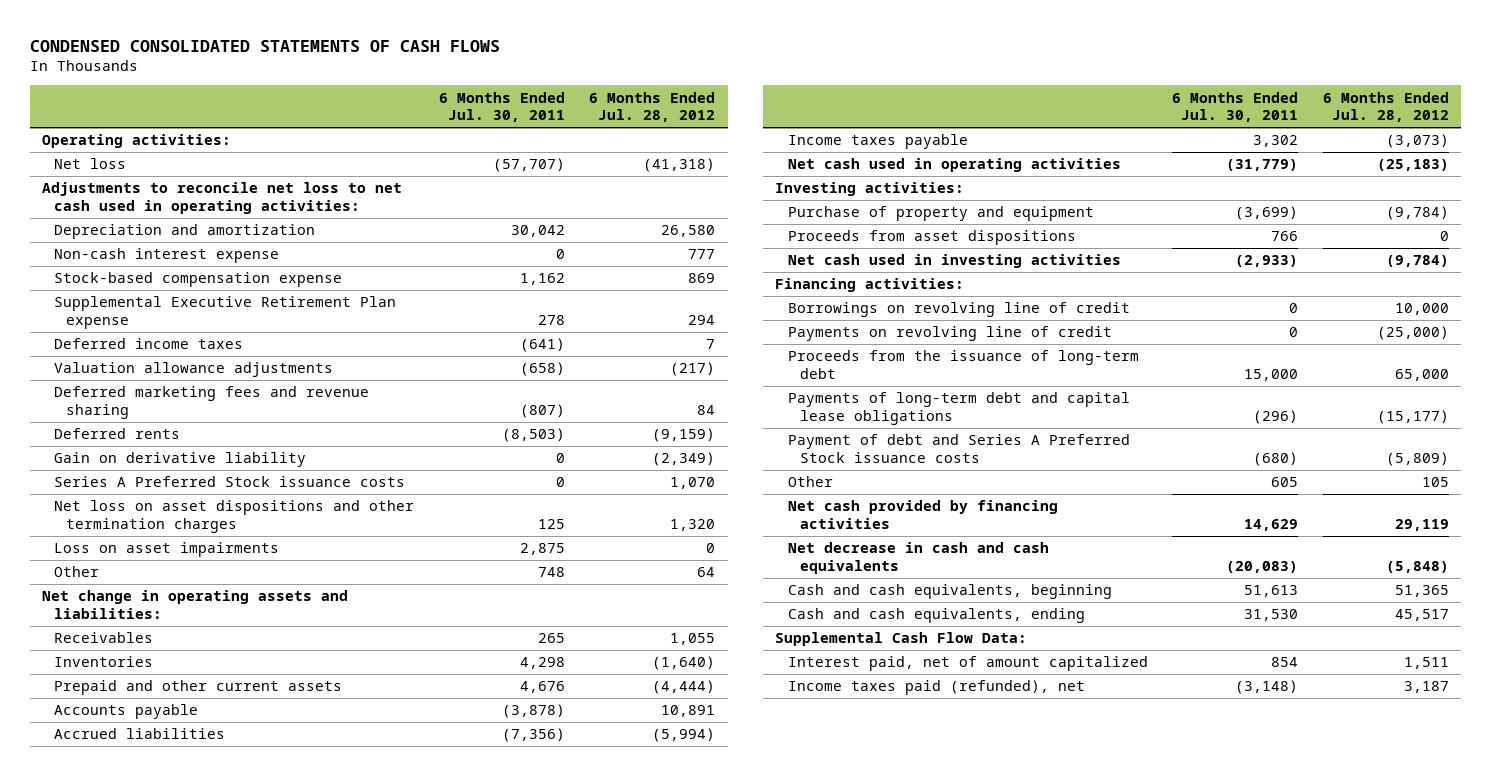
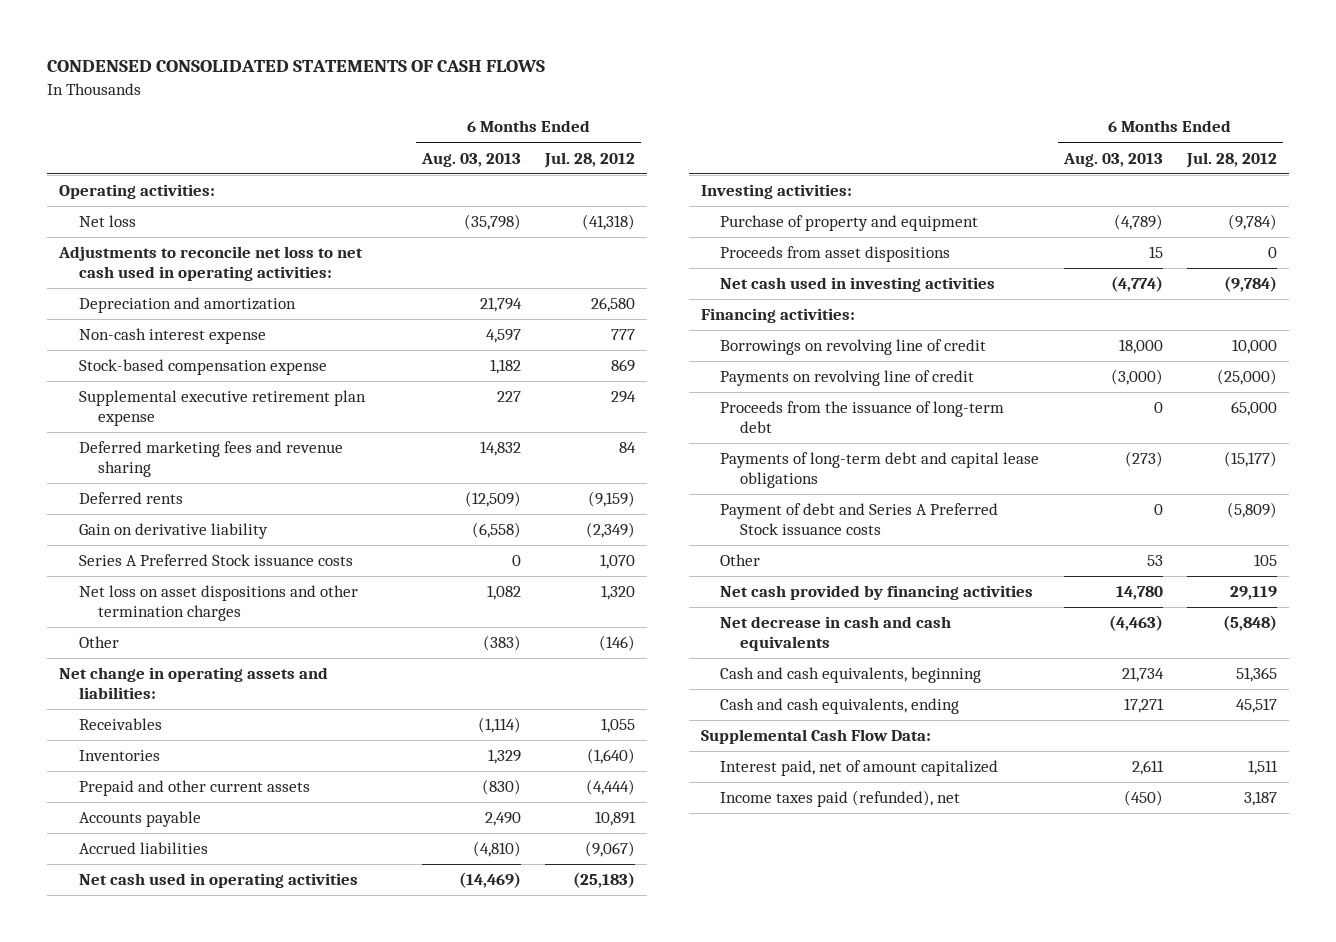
- | 6 Months Ended Jul. 30, 2011 | 6 Months Ended Jul. 28, 2012
+ | 6 Months Ended Aug. 03, 2013 | 6 Months Ended Jul. 28, 2012
- Supplemental Executive Retirement Plan expense | 278 | 294
- Deferred income taxes | (641) | 7
- Valuation allowance adjustments | (658) | (217)
+ Supplemental executive retirement plan expense | 227 | 294
- Loss on asset impairments | 2,875 | 0
- Other | 748 | 64
+ Other | (383) | (146)
- Accrued liabilities | (7,356) | (5,994)
- Income taxes payable | 3,302 | (3,073)
+ Accrued liabilities | (4,810) | (9,067)

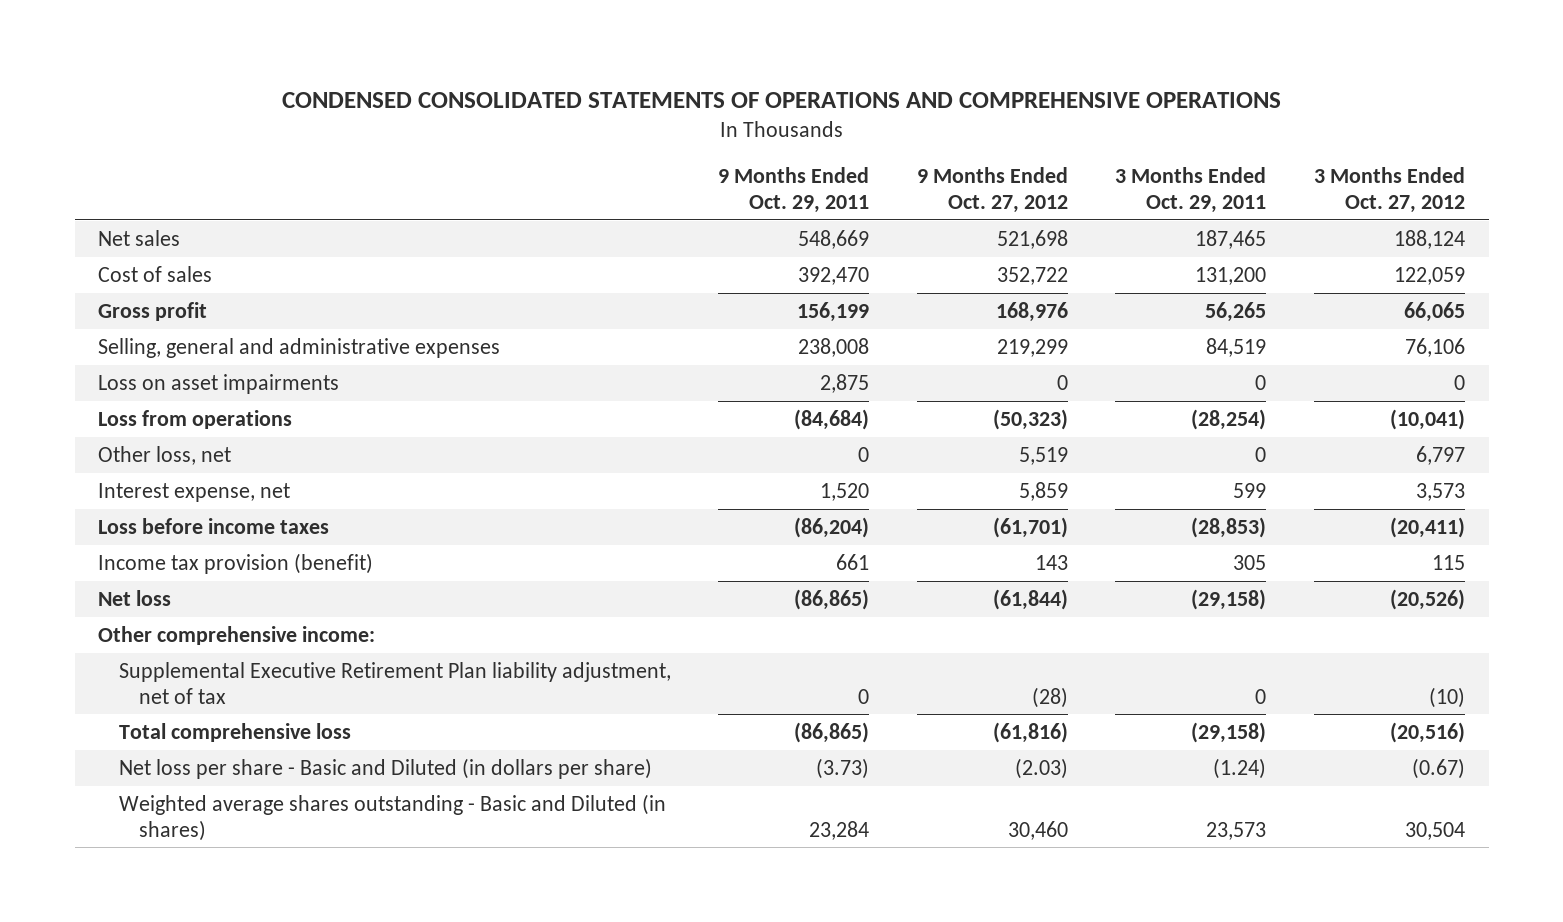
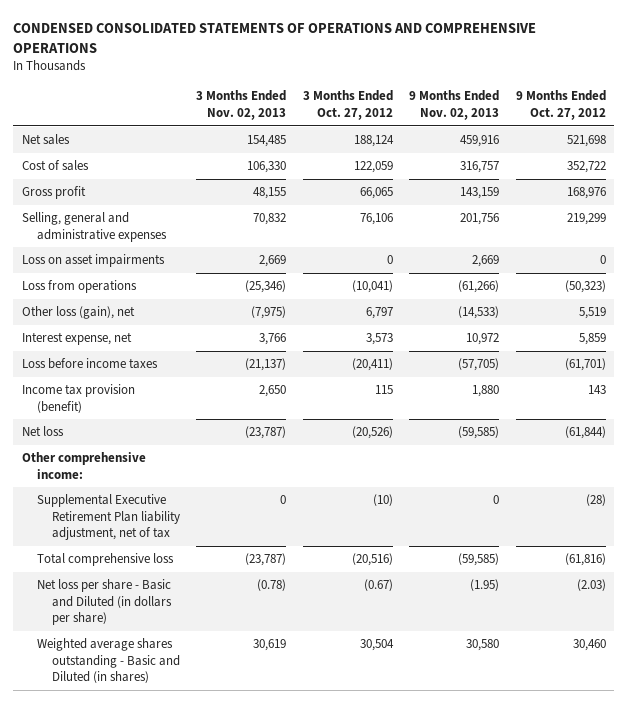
- | 9 Months Ended Oct. 29, 2011 | 9 Months Ended Oct. 27, 2012 | 3 Months Ended Oct. 29, 2011 | 3 Months Ended Oct. 27, 2012
+ | 3 Months Ended Nov. 02, 2013 | 3 Months Ended Oct. 27, 2012 | 9 Months Ended Nov. 02, 2013 | 9 Months Ended Oct. 27, 2012
- Other loss, net | 0 | 5,519 | 0 | 6,797
+ Other loss (gain), net | (7,975) | 6,797 | (14,533) | 5,519

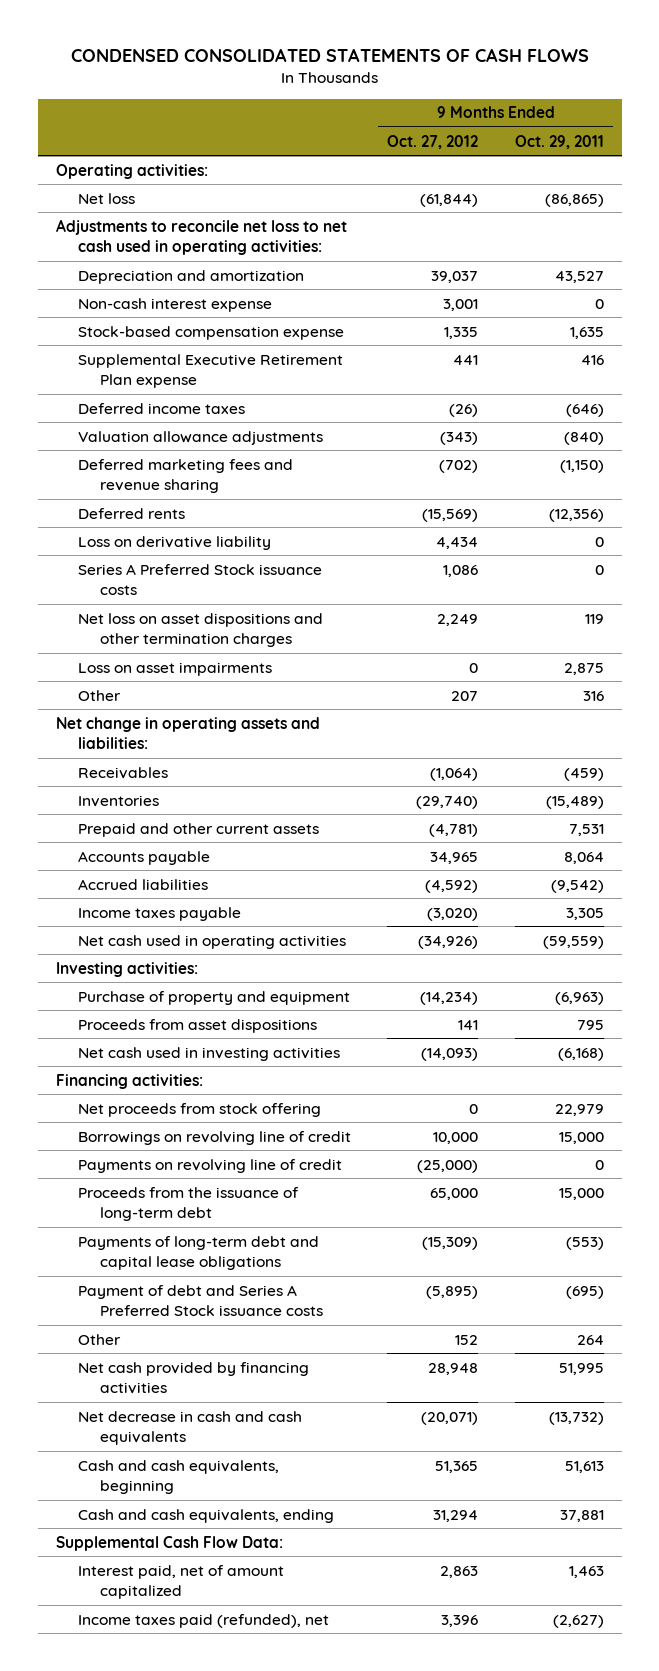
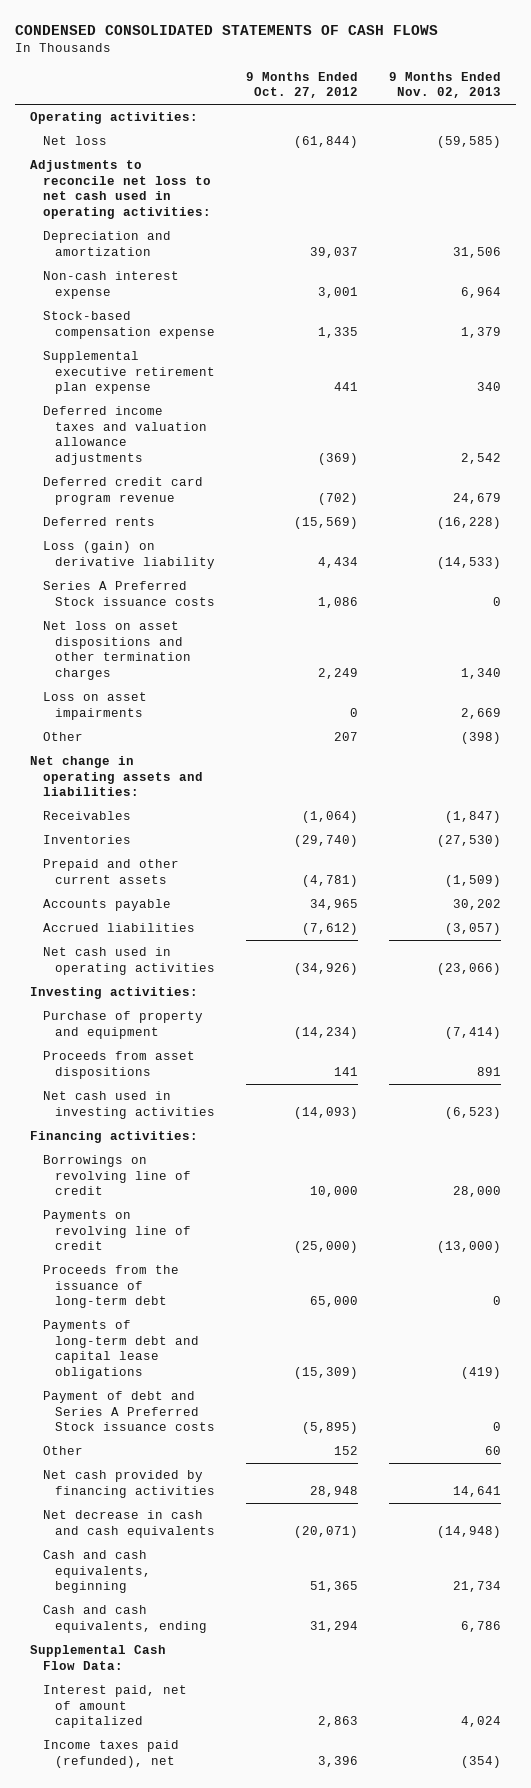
- | 9 Months Ended Oct. 27, 2012 | 9 Months Ended Oct. 29, 2011
+ | 9 Months Ended Oct. 27, 2012 | 9 Months Ended Nov. 02, 2013
- Supplemental Executive Retirement Plan expense | 441 | 416
- Deferred income taxes | (26) | (646)
- Valuation allowance adjustments | (343) | (840)
- Deferred marketing fees and revenue sharing | (702) | (1,150)
+ Supplemental executive retirement plan expense | 441 | 340
+ Deferred income taxes and valuation allowance adjustments | (369) | 2,542
+ Deferred credit card program revenue | (702) | 24,679
- Loss on derivative liability | 4,434 | 0
+ Loss (gain) on derivative liability | 4,434 | (14,533)
- Accrued liabilities | (4,592) | (9,542)
- Income taxes payable | (3,020) | 3,305
+ Accrued liabilities | (7,612) | (3,057)
- Net proceeds from stock offering | 0 | 22,979

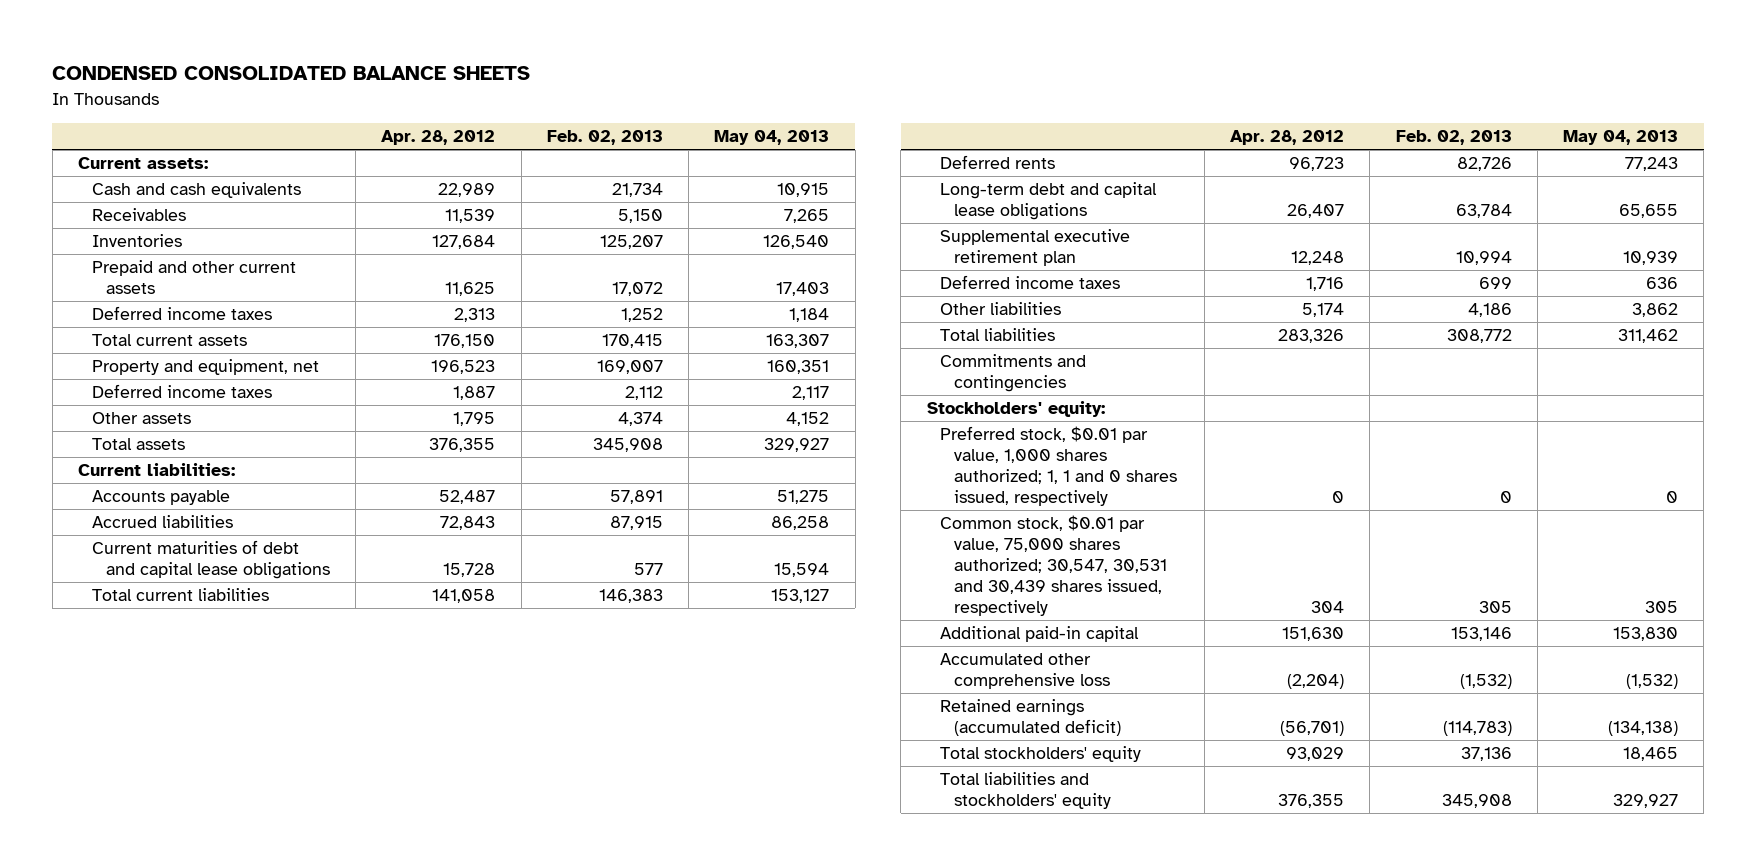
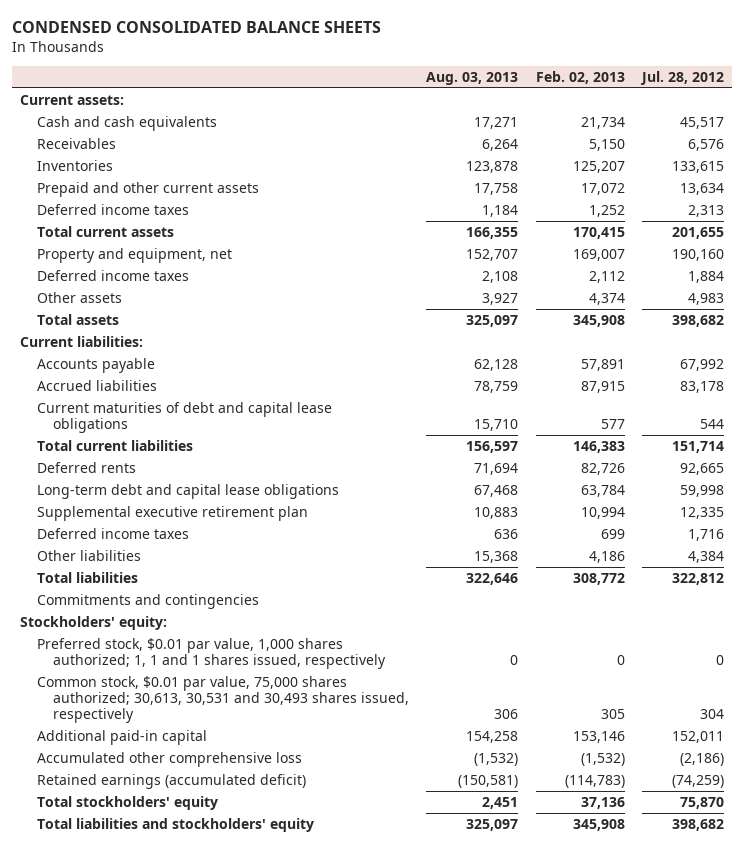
- | Apr. 28, 2012 | Feb. 02, 2013 | May 04, 2013
+ | Aug. 03, 2013 | Feb. 02, 2013 | Jul. 28, 2012
- Preferred stock, $0.01 par value, 1,000 shares authorized; 1, 1 and 0 shares issued, respectively | 0 | 0 | 0
- Common stock, $0.01 par value, 75,000 shares authorized; 30,547, 30,531 and 30,439 shares issued, respectively | 304 | 305 | 305
+ Preferred stock, $0.01 par value, 1,000 shares authorized; 1, 1 and 1 shares issued, respectively | 0 | 0 | 0
+ Common stock, $0.01 par value, 75,000 shares authorized; 30,613, 30,531 and 30,493 shares issued, respectively | 306 | 305 | 304

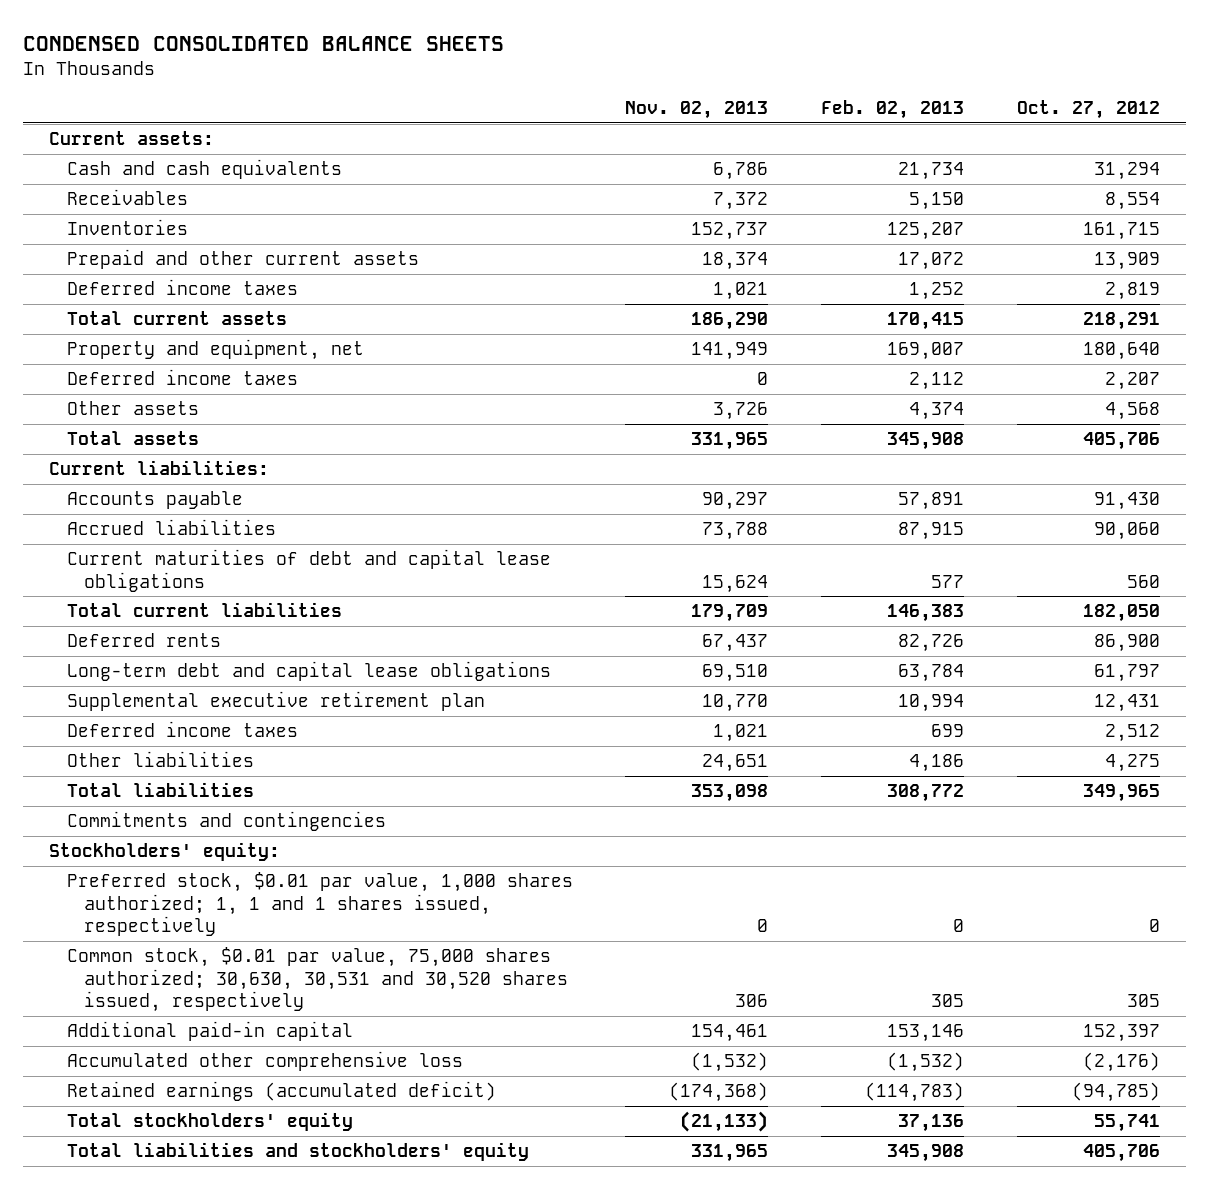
- | Aug. 03, 2013 | Feb. 02, 2013 | Jul. 28, 2012
+ | Nov. 02, 2013 | Feb. 02, 2013 | Oct. 27, 2012
- Common stock, $0.01 par value, 75,000 shares authorized; 30,613, 30,531 and 30,493 shares issued, respectively | 306 | 305 | 304
+ Common stock, $0.01 par value, 75,000 shares authorized; 30,630, 30,531 and 30,520 shares issued, respectively | 306 | 305 | 305

